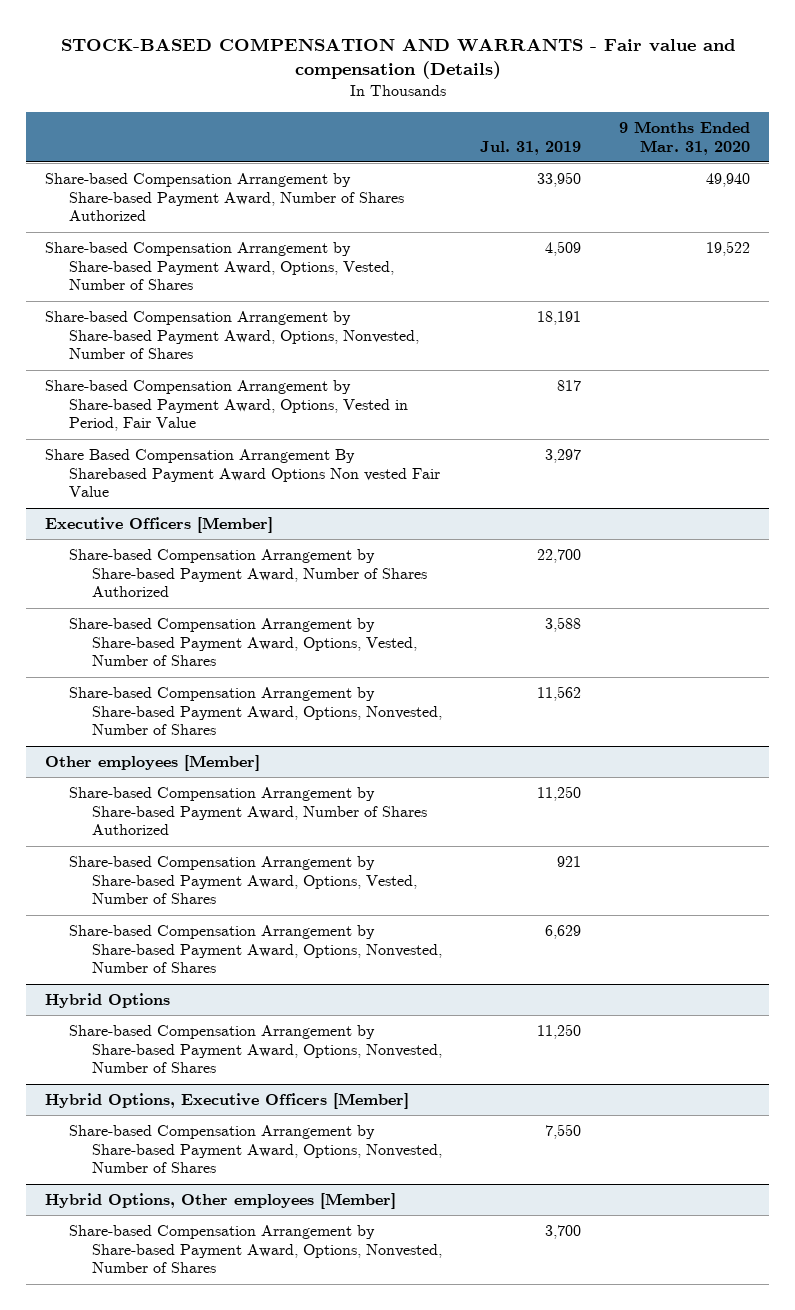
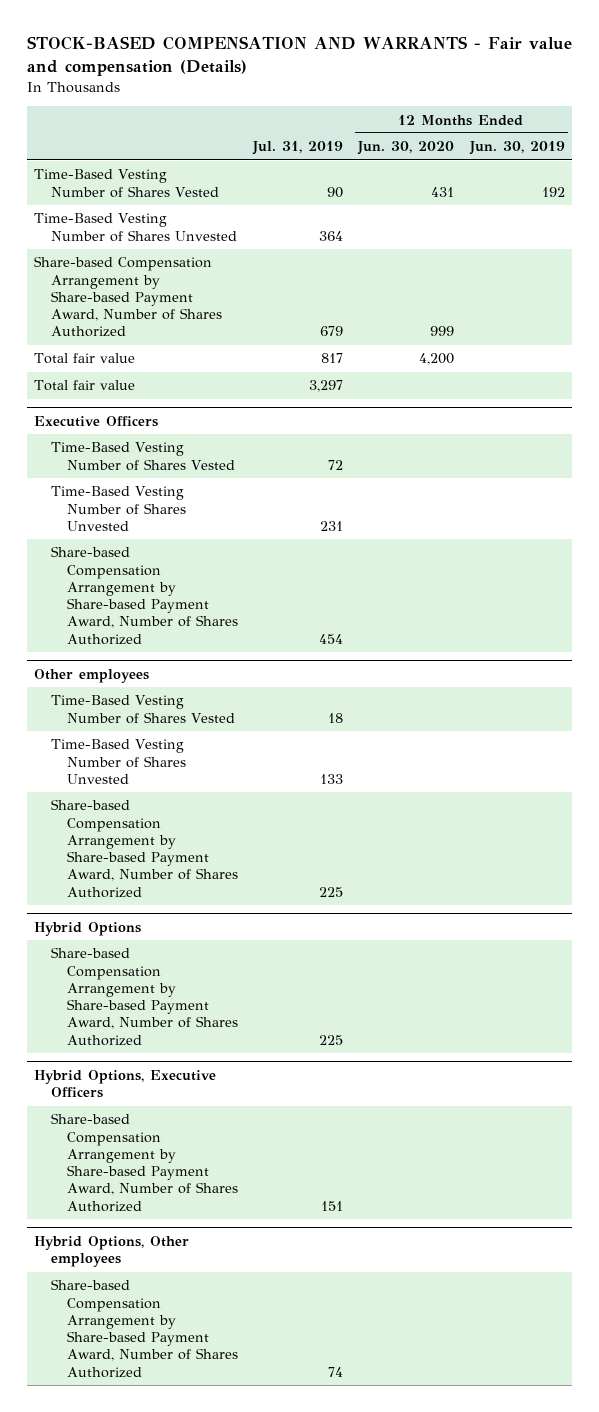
- | Jul. 31, 2019 | 9 Months Ended Mar. 31, 2020
+ | Jul. 31, 2019 | 12 Months Ended Jun. 30, 2020 | 12 Months Ended Jun. 30, 2019
- Share-based Compensation Arrangement by Share-based Payment Award, Number of Shares Authorized | 33,950 | 49,940
- Share-based Compensation Arrangement by Share-based Payment Award, Options, Vested, Number of Shares | 4,509 | 19,522
- Share-based Compensation Arrangement by Share-based Payment Award, Options, Nonvested, Number of Shares | 18,191 |
- Share-based Compensation Arrangement by Share-based Payment Award, Options, Vested in Period, Fair Value | 817 |
- Share Based Compensation Arrangement By Sharebased Payment Award Options Non vested Fair Value | 3,297 |
- Executive Officers [Member]
- Share-based Compensation Arrangement by Share-based Payment Award, Number of Shares Authorized | 22,700 |
- Share-based Compensation Arrangement by Share-based Payment Award, Options, Vested, Number of Shares | 3,588 |
- Share-based Compensation Arrangement by Share-based Payment Award, Options, Nonvested, Number of Shares | 11,562 |
- Other employees [Member]
- Share-based Compensation Arrangement by Share-based Payment Award, Number of Shares Authorized | 11,250 |
- Share-based Compensation Arrangement by Share-based Payment Award, Options, Vested, Number of Shares | 921 |
- Share-based Compensation Arrangement by Share-based Payment Award, Options, Nonvested, Number of Shares | 6,629 |
+ Time-Based Vesting Number of Shares Vested | 90 | 431 | 192
+ Time-Based Vesting Number of Shares Unvested | 364 | |
+ Share-based Compensation Arrangement by Share-based Payment Award, Number of Shares Authorized | 679 | 999 |
+ Total fair value | 817 | 4,200 |
+ Total fair value | 3,297 | |
+ Executive Officers
+ Time-Based Vesting Number of Shares Vested | 72 | |
+ Time-Based Vesting Number of Shares Unvested | 231 | |
+ Share-based Compensation Arrangement by Share-based Payment Award, Number of Shares Authorized | 454 | |
+ Other employees
+ Time-Based Vesting Number of Shares Vested | 18 | |
+ Time-Based Vesting Number of Shares Unvested | 133 | |
+ Share-based Compensation Arrangement by Share-based Payment Award, Number of Shares Authorized | 225 | |
@ Hybrid Options
- Share-based Compensation Arrangement by Share-based Payment Award, Options, Nonvested, Number of Shares | 11,250 |
- Hybrid Options, Executive Officers [Member]
- Share-based Compensation Arrangement by Share-based Payment Award, Options, Nonvested, Number of Shares | 7,550 |
- Hybrid Options, Other employees [Member]
- Share-based Compensation Arrangement by Share-based Payment Award, Options, Nonvested, Number of Shares | 3,700 |
@ Hybrid Options
+ Share-based Compensation Arrangement by Share-based Payment Award, Number of Shares Authorized | 225 | |
+ Hybrid Options, Executive Officers
+ Share-based Compensation Arrangement by Share-based Payment Award, Number of Shares Authorized | 151 | |
+ Hybrid Options, Other employees
+ Share-based Compensation Arrangement by Share-based Payment Award, Number of Shares Authorized | 74 | |

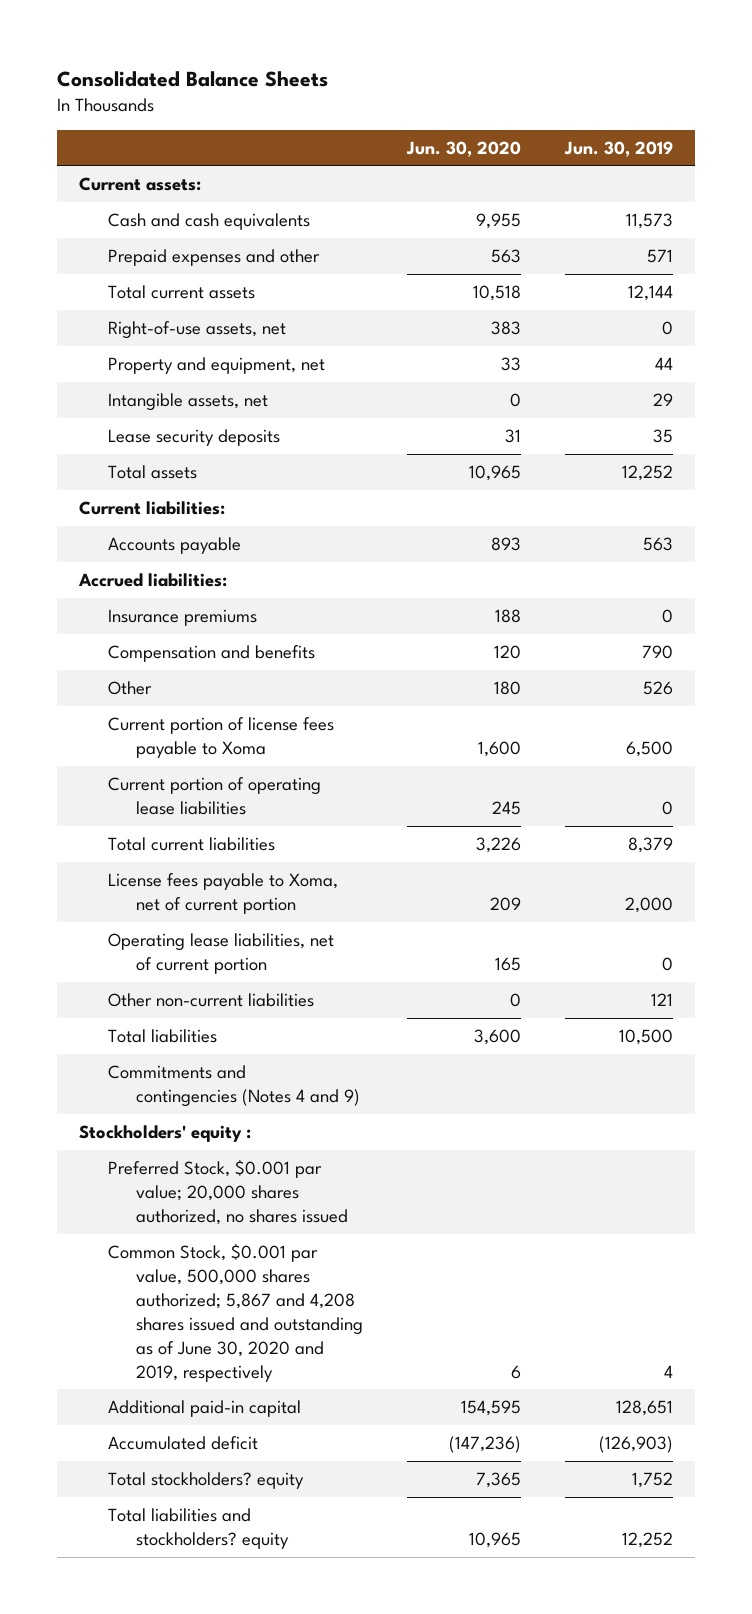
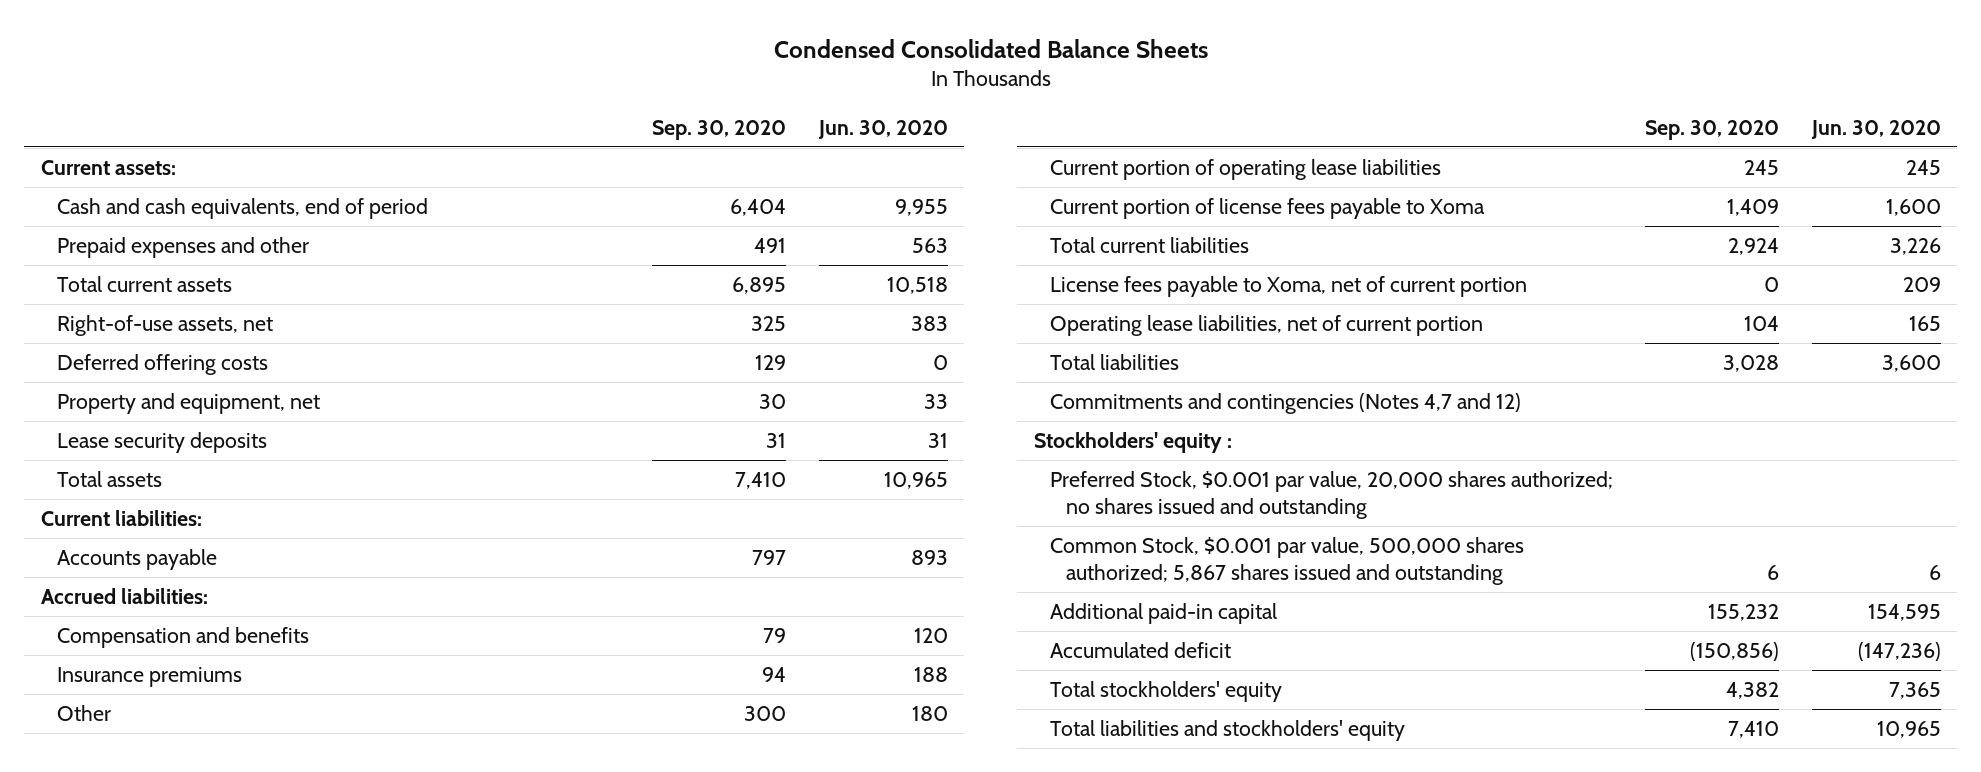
- Consolidated Balance Sheets
+ Condensed Consolidated Balance Sheets
- | Jun. 30, 2020 | Jun. 30, 2019
+ | Sep. 30, 2020 | Jun. 30, 2020
- Cash and cash equivalents | 9,955 | 11,573
+ Cash and cash equivalents, end of period | 6,404 | 9,955
+ Deferred offering costs | 129 | 0
- Intangible assets, net | 0 | 29
moved down: Insurance premiums | 94 | 188
moved down: Current portion of license fees payable to Xoma | 1,409 | 1,600
- Other non-current liabilities | 0 | 121
- Commitments and contingencies (Notes 4 and 9)
+ Commitments and contingencies (Notes 4,7 and 12)
- Preferred Stock, $0.001 par value; 20,000 shares authorized, no shares issued
- Common Stock, $0.001 par value, 500,000 shares authorized; 5,867 and 4,208 shares issued and outstanding as of June 30, 2020 and 2019, respectively | 6 | 4
+ Preferred Stock, $0.001 par value, 20,000 shares authorized; no shares issued and outstanding
+ Common Stock, $0.001 par value, 500,000 shares authorized; 5,867 shares issued and outstanding | 6 | 6
- Total stockholders? equity | 7,365 | 1,752
- Total liabilities and stockholders? equity | 10,965 | 12,252
+ Total stockholders' equity | 4,382 | 7,365
+ Total liabilities and stockholders' equity | 7,410 | 10,965

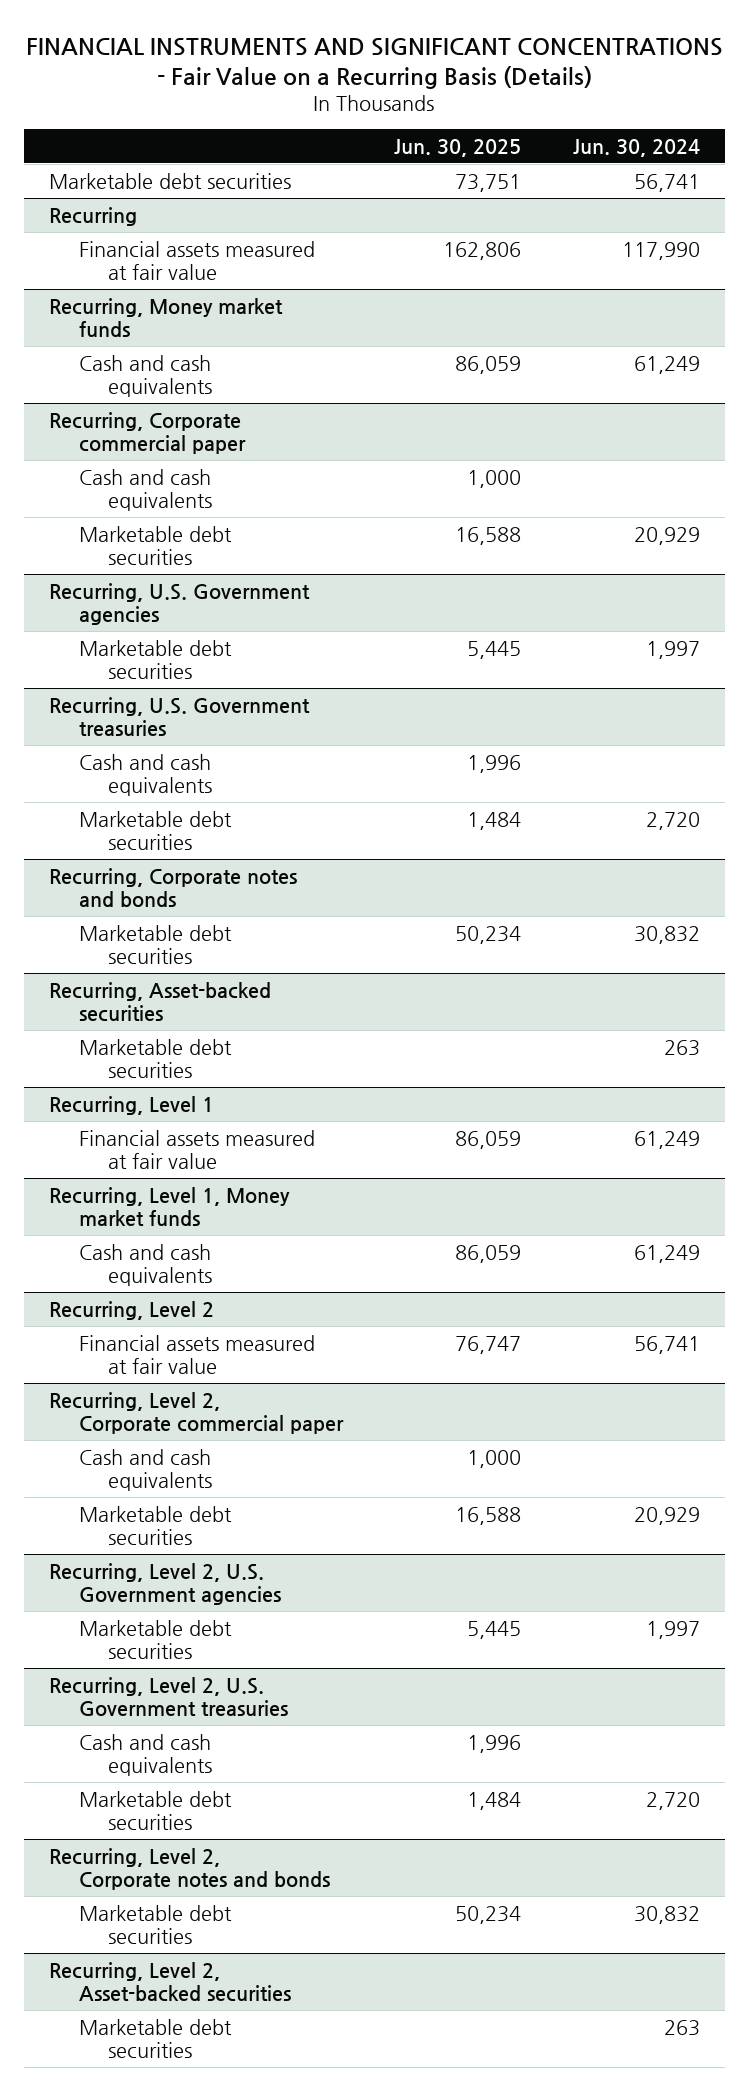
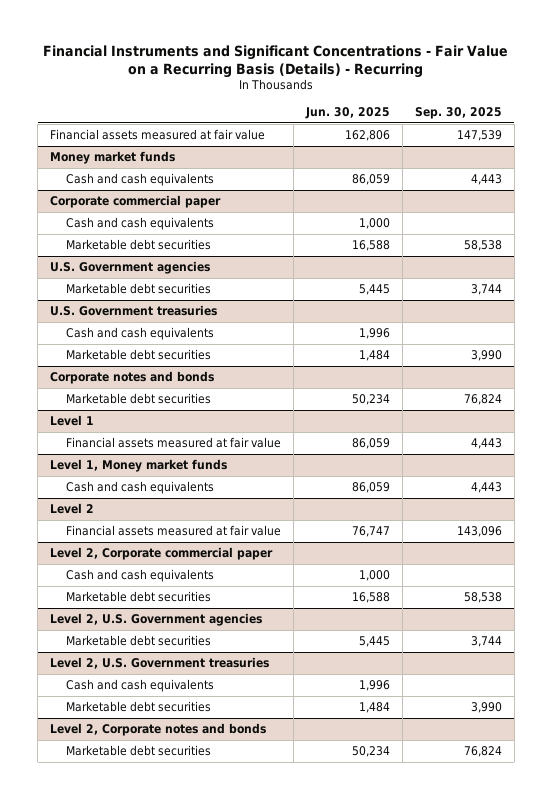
- FINANCIAL INSTRUMENTS AND SIGNIFICANT CONCENTRATIONS - Fair Value on a Recurring Basis (Details)
+ Financial Instruments and Significant Concentrations - Fair Value on a Recurring Basis (Details) - Recurring
- | Jun. 30, 2025 | Jun. 30, 2024
+ | Jun. 30, 2025 | Sep. 30, 2025
- Marketable debt securities | 73,751 | 56,741
- Recurring
- Recurring, Money market funds
+ Money market funds
- Recurring, Corporate commercial paper
+ Corporate commercial paper
- Recurring, U.S. Government agencies
+ U.S. Government agencies
- Recurring, U.S. Government treasuries
+ U.S. Government treasuries
- Recurring, Corporate notes and bonds
+ Corporate notes and bonds
- Recurring, Asset-backed securities
- Marketable debt securities | | 263
- Recurring, Level 1
+ Level 1
- Recurring, Level 1, Money market funds
+ Level 1, Money market funds
- Recurring, Level 2
+ Level 2
- Recurring, Level 2, Corporate commercial paper
+ Level 2, Corporate commercial paper
- Recurring, Level 2, U.S. Government agencies
+ Level 2, U.S. Government agencies
- Recurring, Level 2, U.S. Government treasuries
+ Level 2, U.S. Government treasuries
- Recurring, Level 2, Corporate notes and bonds
+ Level 2, Corporate notes and bonds
- Recurring, Level 2, Asset-backed securities
- Marketable debt securities | | 263

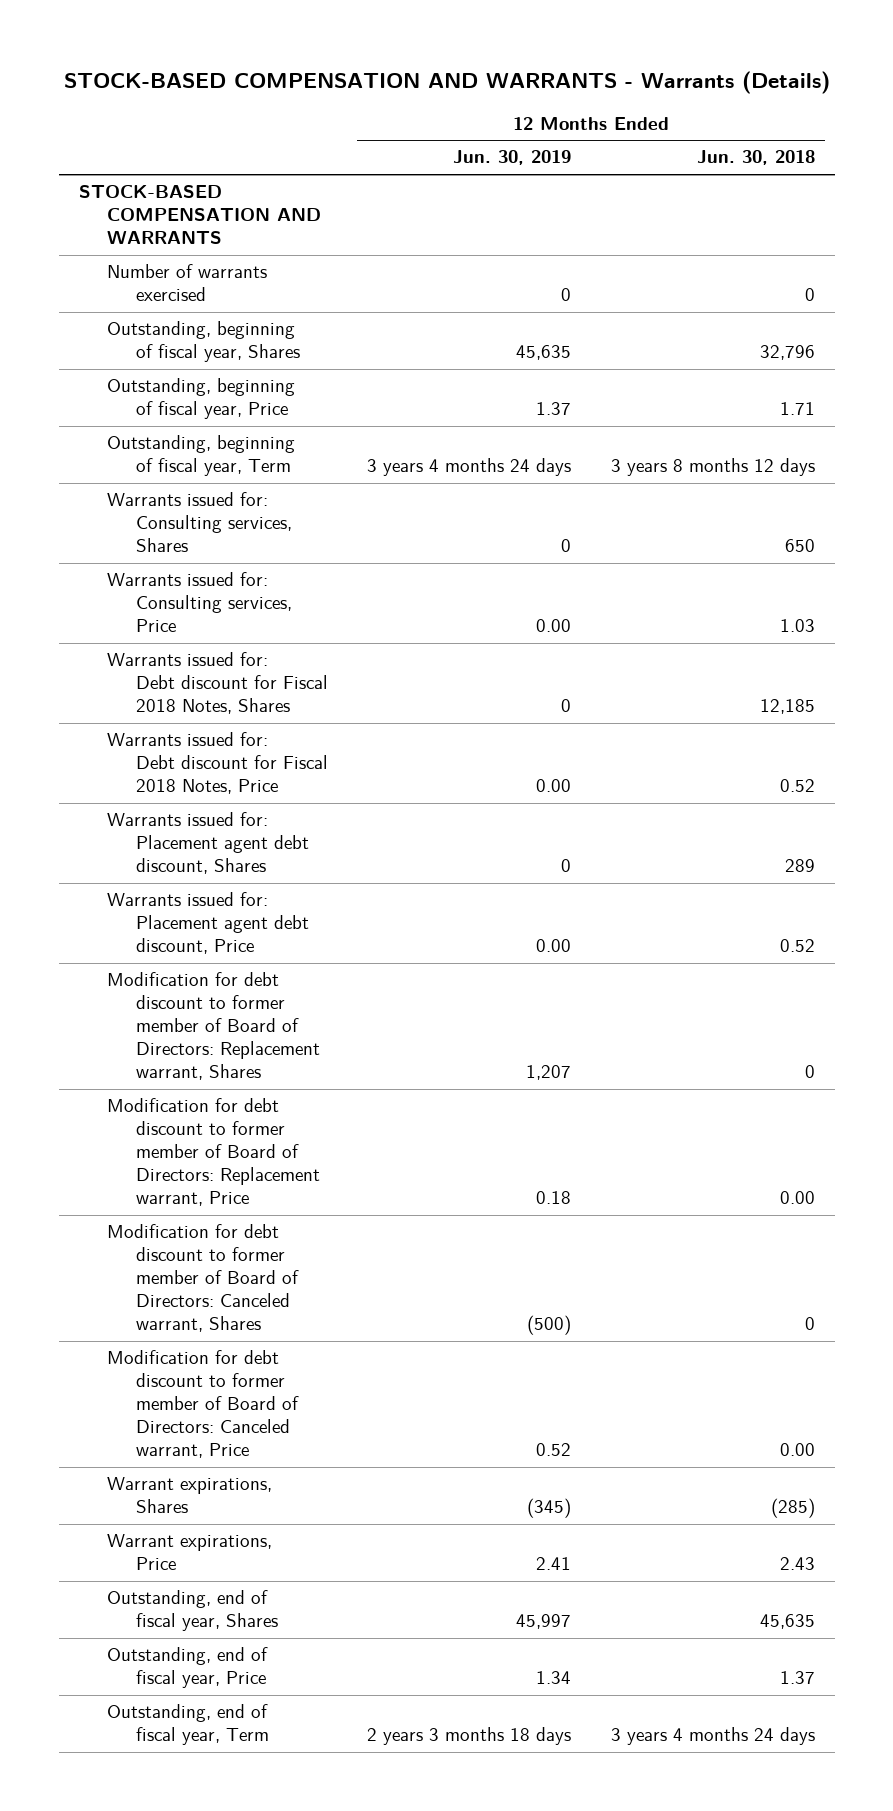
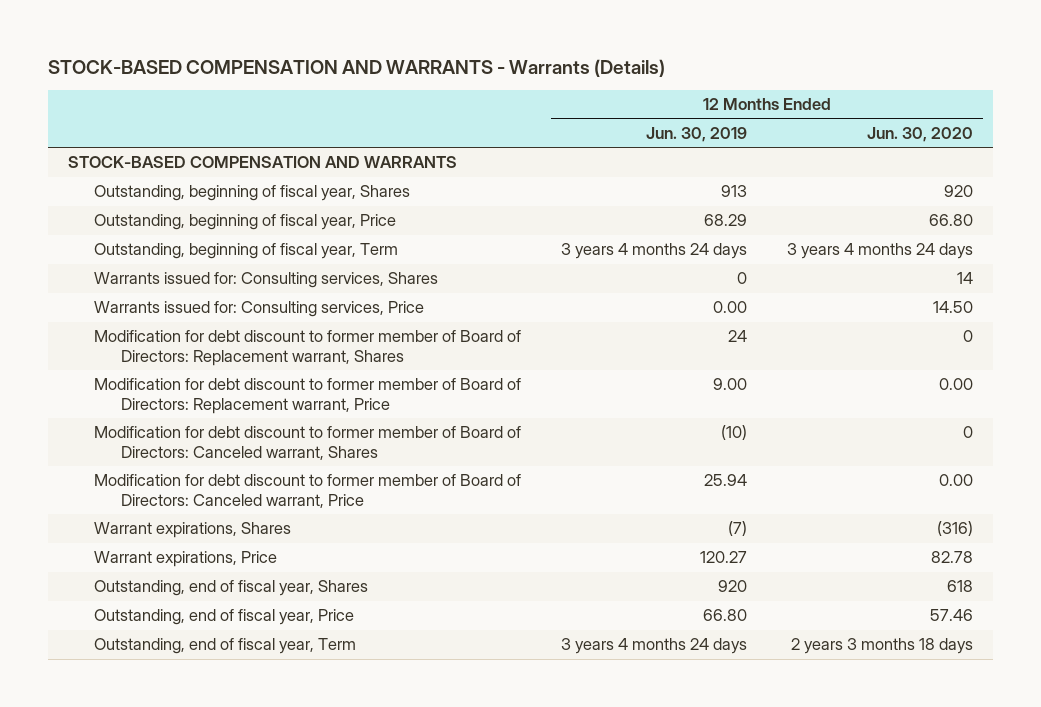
- | 12 Months Ended Jun. 30, 2019 | 12 Months Ended Jun. 30, 2018
+ | 12 Months Ended Jun. 30, 2019 | 12 Months Ended Jun. 30, 2020
- Number of warrants exercised | 0 | 0
- Outstanding, beginning of fiscal year, Shares | 45,635 | 32,796
- Outstanding, beginning of fiscal year, Price | 1.37 | 1.71
+ Outstanding, beginning of fiscal year, Shares | 913 | 920
+ Outstanding, beginning of fiscal year, Price | 68.29 | 66.80
- Warrants issued for: Debt discount for Fiscal 2018 Notes, Shares | 0 | 12,185
- Warrants issued for: Debt discount for Fiscal 2018 Notes, Price | 0.00 | 0.52
- Warrants issued for: Placement agent debt discount, Shares | 0 | 289
- Warrants issued for: Placement agent debt discount, Price | 0.00 | 0.52
- Modification for debt discount to former member of Board of Directors: Replacement warrant, Shares | 1,207 | 0
- Modification for debt discount to former member of Board of Directors: Replacement warrant, Price | 0.18 | 0.00
- Modification for debt discount to former member of Board of Directors: Canceled warrant, Shares | (500) | 0
- Modification for debt discount to former member of Board of Directors: Canceled warrant, Price | 0.52 | 0.00
- Warrant expirations, Shares | (345) | (285)
- Warrant expirations, Price | 2.41 | 2.43
- Outstanding, end of fiscal year, Shares | 45,997 | 45,635
- Outstanding, end of fiscal year, Price | 1.34 | 1.37
- Outstanding, end of fiscal year, Term | 2 years 3 months 18 days | 3 years 4 months 24 days
+ Modification for debt discount to former member of Board of Directors: Replacement warrant, Shares | 24 | 0
+ Modification for debt discount to former member of Board of Directors: Replacement warrant, Price | 9.00 | 0.00
+ Modification for debt discount to former member of Board of Directors: Canceled warrant, Shares | (10) | 0
+ Modification for debt discount to former member of Board of Directors: Canceled warrant, Price | 25.94 | 0.00
+ Warrant expirations, Shares | (7) | (316)
+ Warrant expirations, Price | 120.27 | 82.78
+ Outstanding, end of fiscal year, Shares | 920 | 618
+ Outstanding, end of fiscal year, Price | 66.80 | 57.46
+ Outstanding, end of fiscal year, Term | 3 years 4 months 24 days | 2 years 3 months 18 days

